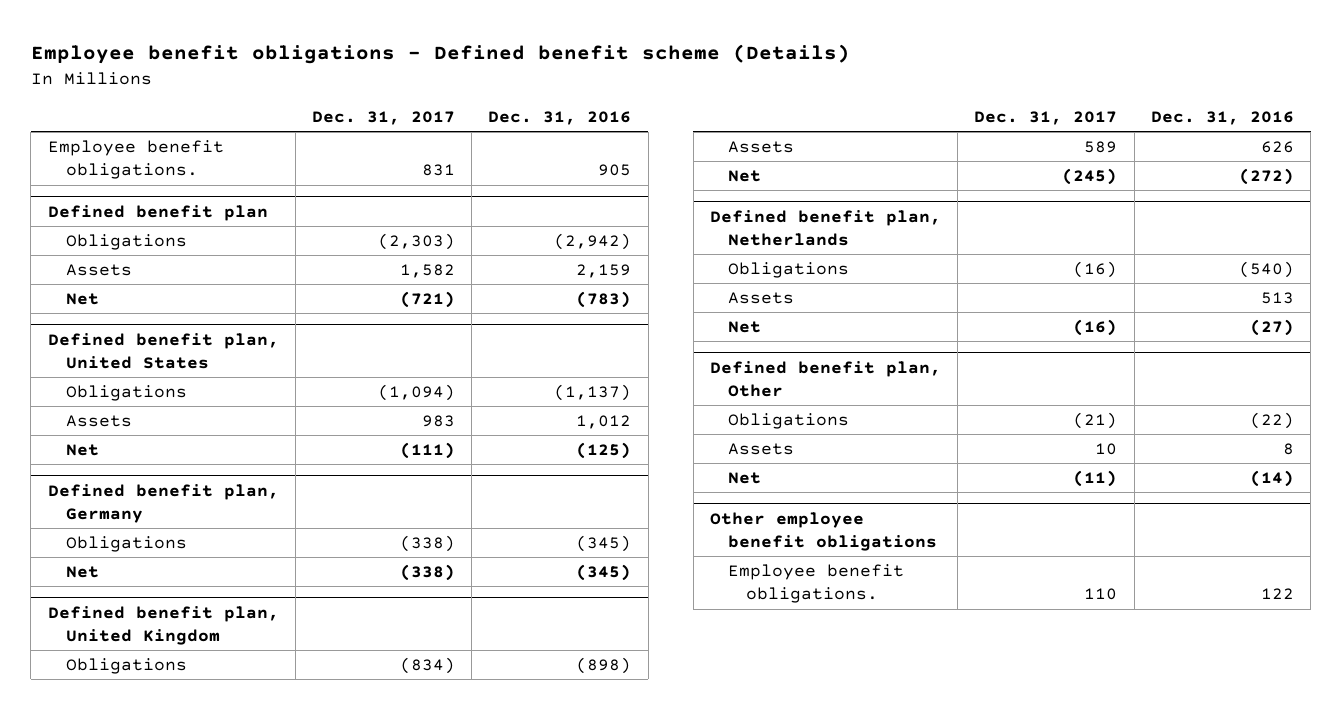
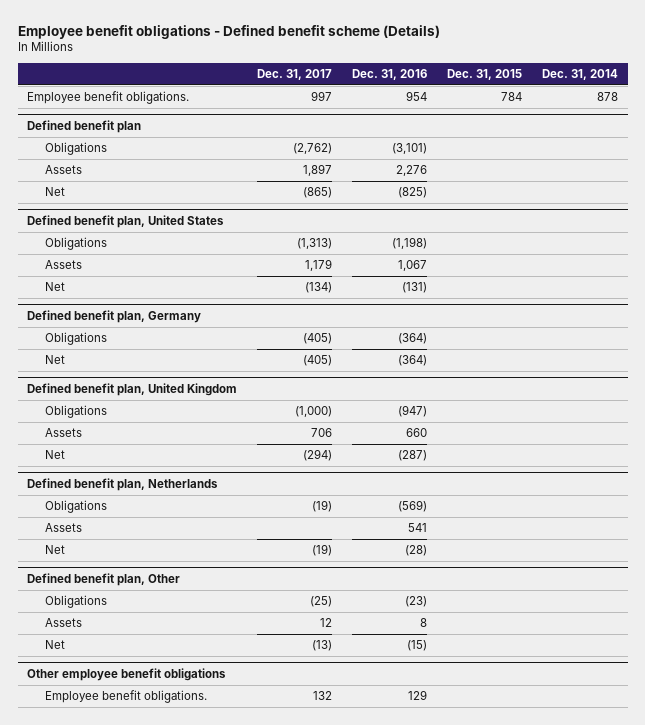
- | Dec. 31, 2017 | Dec. 31, 2016
+ | Dec. 31, 2017 | Dec. 31, 2016 | Dec. 31, 2015 | Dec. 31, 2014
- Employee benefit obligations. | 831 | 905
+ Employee benefit obligations. | 997 | 954 | 784 | 878
@ Defined benefit plan
- Obligations | (2,303) | (2,942)
- Assets | 1,582 | 2,159
- Net | (721) | (783)
+ Obligations | (2,762) | (3,101) | |
+ Assets | 1,897 | 2,276 | |
+ Net | (865) | (825) | |
@ Defined benefit plan, United States
- Obligations | (1,094) | (1,137)
- Assets | 983 | 1,012
- Net | (111) | (125)
+ Obligations | (1,313) | (1,198) | |
+ Assets | 1,179 | 1,067 | |
+ Net | (134) | (131) | |
@ Defined benefit plan, Germany
- Obligations | (338) | (345)
- Net | (338) | (345)
+ Obligations | (405) | (364) | |
+ Net | (405) | (364) | |
@ Defined benefit plan, United Kingdom
- Obligations | (834) | (898)
- Assets | 589 | 626
- Net | (245) | (272)
+ Obligations | (1,000) | (947) | |
+ Assets | 706 | 660 | |
+ Net | (294) | (287) | |
@ Defined benefit plan, Netherlands
- Obligations | (16) | (540)
- Assets | | 513
- Net | (16) | (27)
+ Obligations | (19) | (569) | |
+ Assets | | 541 | |
+ Net | (19) | (28) | |
@ Defined benefit plan, Other
- Obligations | (21) | (22)
- Assets | 10 | 8
- Net | (11) | (14)
+ Obligations | (25) | (23) | |
+ Assets | 12 | 8 | |
+ Net | (13) | (15) | |
@ Other employee benefit obligations
- Employee benefit obligations. | 110 | 122
+ Employee benefit obligations. | 132 | 129 | |

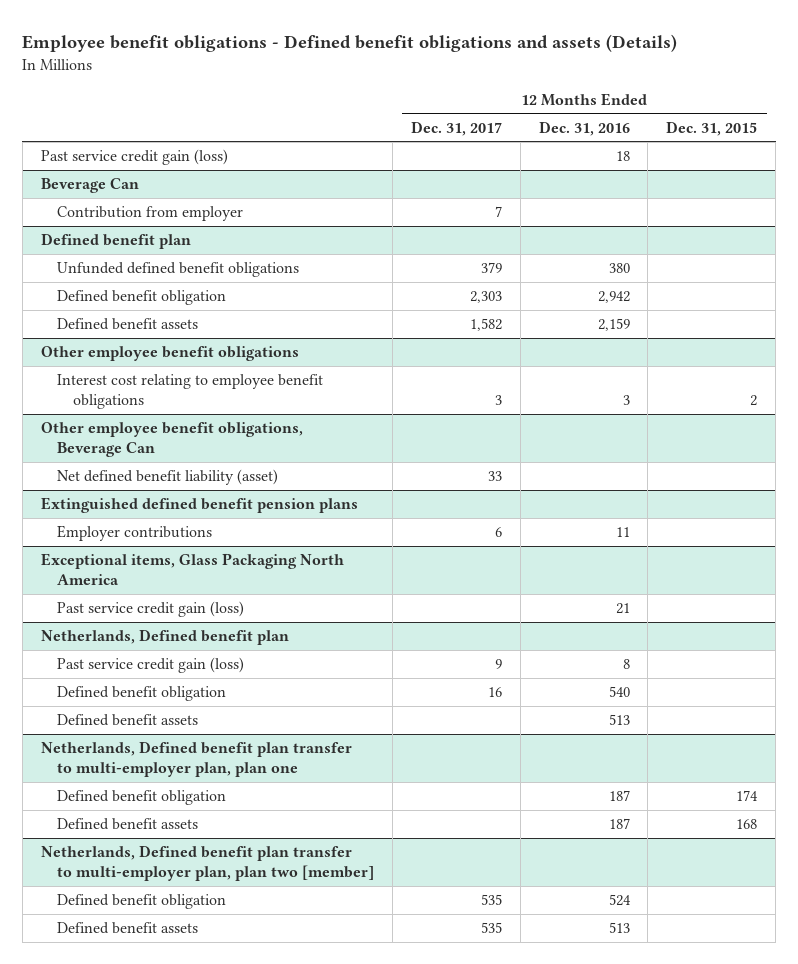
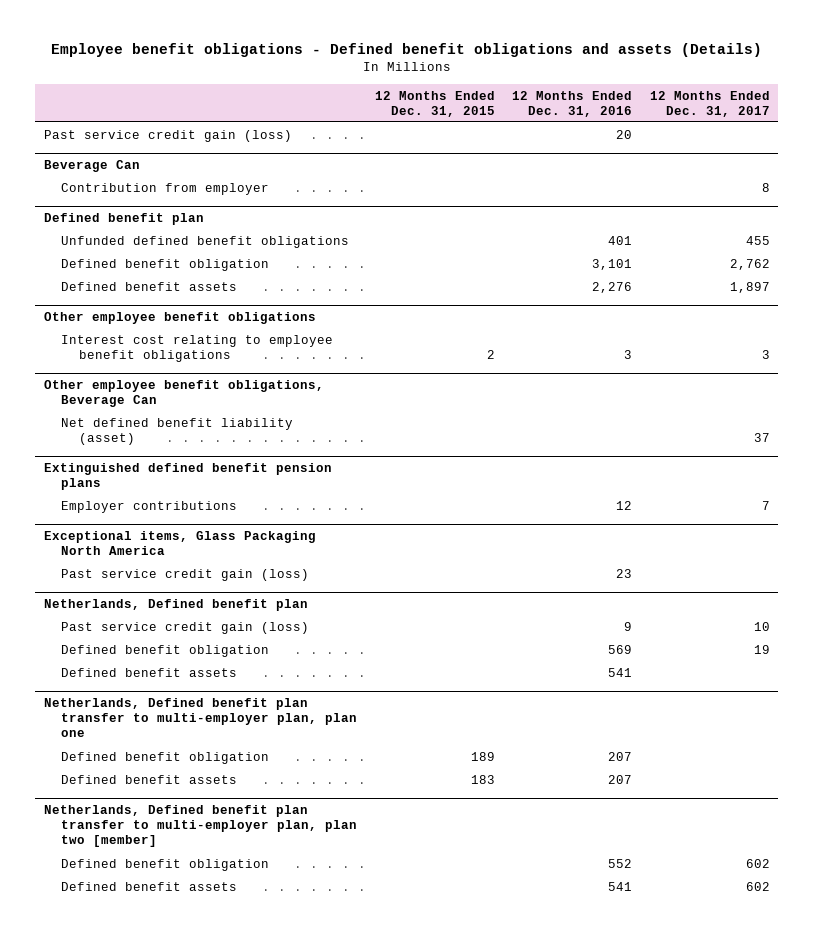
- | 12 Months Ended Dec. 31, 2017 | 12 Months Ended Dec. 31, 2016 | 12 Months Ended Dec. 31, 2015
+ | 12 Months Ended Dec. 31, 2015 | 12 Months Ended Dec. 31, 2016 | 12 Months Ended Dec. 31, 2017
- Past service credit gain (loss) | | 18 |
+ Past service credit gain (loss) | | 20 |
@ Beverage Can
- Contribution from employer | 7 | |
+ Contribution from employer | | | 8
@ Defined benefit plan
- Unfunded defined benefit obligations | 379 | 380 |
- Defined benefit obligation | 2,303 | 2,942 |
- Defined benefit assets | 1,582 | 2,159 |
+ Unfunded defined benefit obligations | | 401 | 455
+ Defined benefit obligation | | 3,101 | 2,762
+ Defined benefit assets | | 2,276 | 1,897
@ Other employee benefit obligations, Beverage Can
- Net defined benefit liability (asset) | 33 | |
+ Net defined benefit liability (asset) | | | 37
@ Extinguished defined benefit pension plans
- Employer contributions | 6 | 11 |
+ Employer contributions | | 12 | 7
@ Exceptional items, Glass Packaging North America
- Past service credit gain (loss) | | 21 |
+ Past service credit gain (loss) | | 23 |
@ Netherlands, Defined benefit plan
- Past service credit gain (loss) | 9 | 8 |
- Defined benefit obligation | 16 | 540 |
- Defined benefit assets | | 513 |
+ Past service credit gain (loss) | | 9 | 10
+ Defined benefit obligation | | 569 | 19
+ Defined benefit assets | | 541 |
@ Netherlands, Defined benefit plan transfer to multi-employer plan, plan one
- Defined benefit obligation | | 187 | 174
- Defined benefit assets | | 187 | 168
+ Defined benefit obligation | 189 | 207 |
+ Defined benefit assets | 183 | 207 |
@ Netherlands, Defined benefit plan transfer to multi-employer plan, plan two [member]
- Defined benefit obligation | 535 | 524 |
- Defined benefit assets | 535 | 513 |
+ Defined benefit obligation | | 552 | 602
+ Defined benefit assets | | 541 | 602

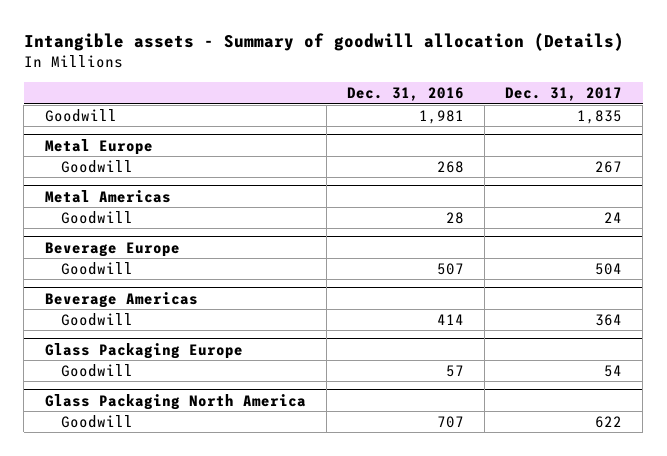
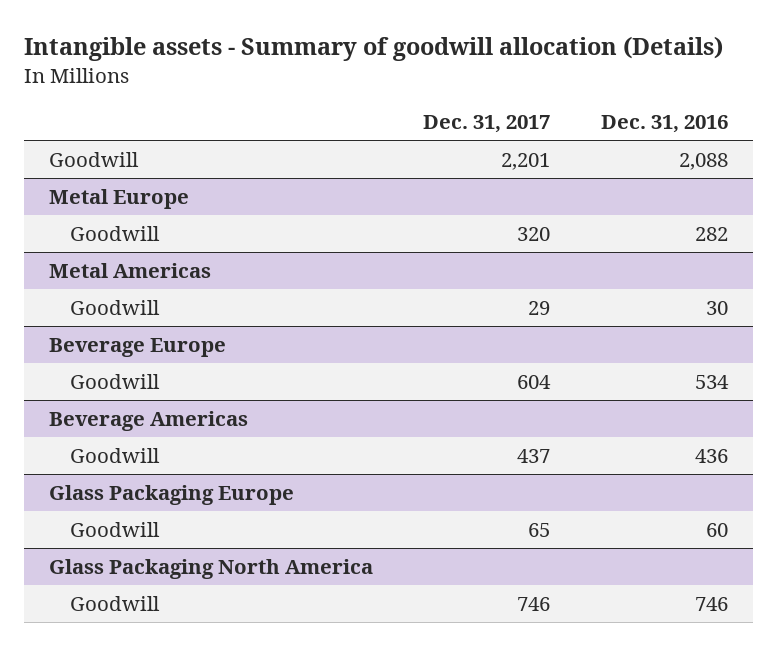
- | Dec. 31, 2016 | Dec. 31, 2017
+ | Dec. 31, 2017 | Dec. 31, 2016
- Goodwill | 1,981 | 1,835
+ Goodwill | 2,201 | 2,088
@ Metal Europe
- Goodwill | 268 | 267
+ Goodwill | 320 | 282
@ Metal Americas
- Goodwill | 28 | 24
+ Goodwill | 29 | 30
@ Beverage Europe
- Goodwill | 507 | 504
+ Goodwill | 604 | 534
@ Beverage Americas
- Goodwill | 414 | 364
+ Goodwill | 437 | 436
@ Glass Packaging Europe
- Goodwill | 57 | 54
+ Goodwill | 65 | 60
@ Glass Packaging North America
- Goodwill | 707 | 622
+ Goodwill | 746 | 746

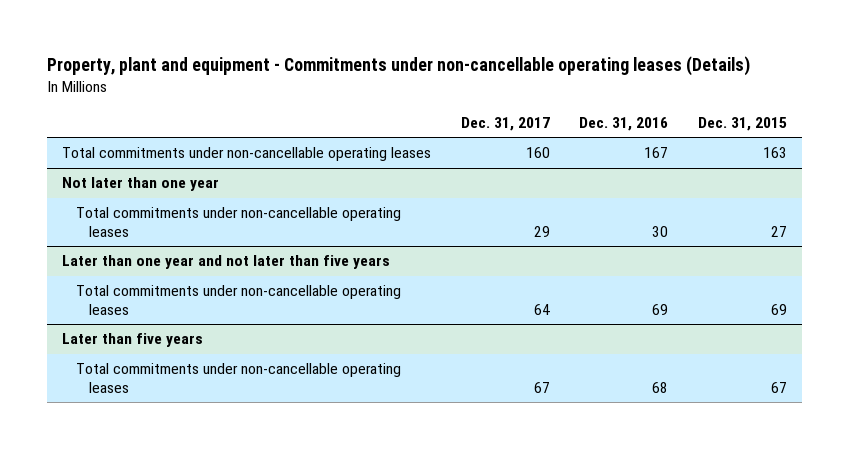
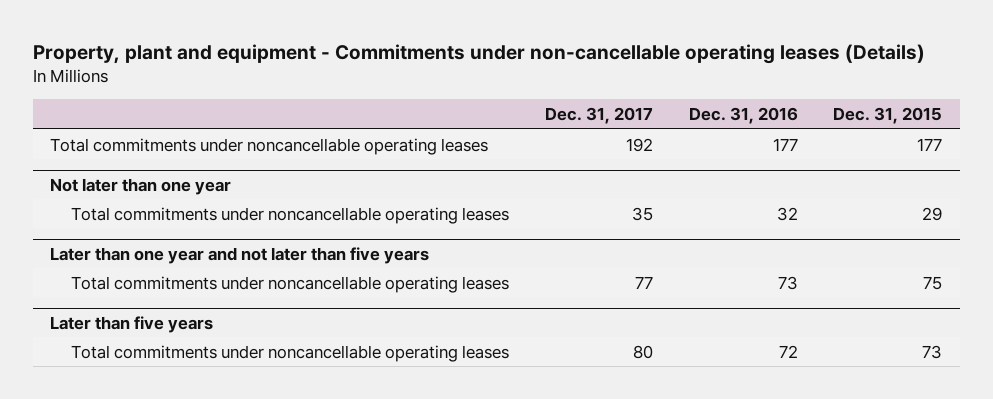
- Total commitments under non-cancellable operating leases | 160 | 167 | 163
+ Total commitments under noncancellable operating leases | 192 | 177 | 177
@ Not later than one year
- Total commitments under non-cancellable operating leases | 29 | 30 | 27
+ Total commitments under noncancellable operating leases | 35 | 32 | 29
@ Later than one year and not later than five years
- Total commitments under non-cancellable operating leases | 64 | 69 | 69
+ Total commitments under noncancellable operating leases | 77 | 73 | 75
@ Later than five years
- Total commitments under non-cancellable operating leases | 67 | 68 | 67
+ Total commitments under noncancellable operating leases | 80 | 72 | 73

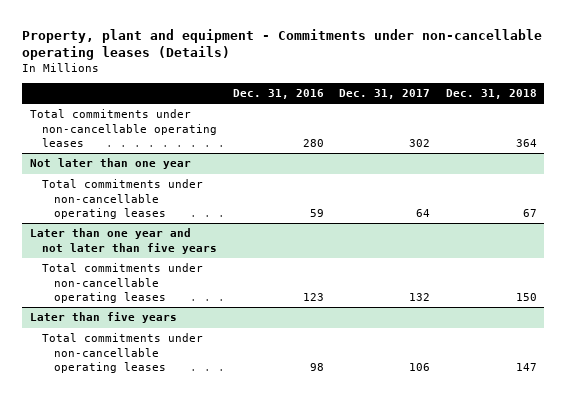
- | Dec. 31, 2017 | Dec. 31, 2016 | Dec. 31, 2015
+ | Dec. 31, 2016 | Dec. 31, 2017 | Dec. 31, 2018
- Total commitments under noncancellable operating leases | 192 | 177 | 177
+ Total commitments under non-cancellable operating leases | 280 | 302 | 364
@ Not later than one year
- Total commitments under noncancellable operating leases | 35 | 32 | 29
+ Total commitments under non-cancellable operating leases | 59 | 64 | 67
@ Later than one year and not later than five years
- Total commitments under noncancellable operating leases | 77 | 73 | 75
+ Total commitments under non-cancellable operating leases | 123 | 132 | 150
@ Later than five years
- Total commitments under noncancellable operating leases | 80 | 72 | 73
+ Total commitments under non-cancellable operating leases | 98 | 106 | 147

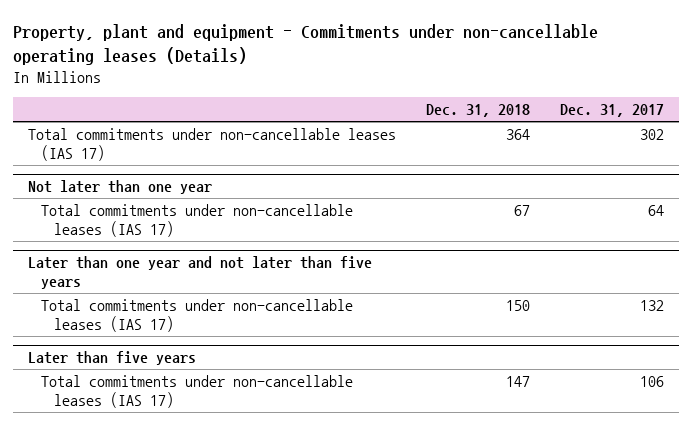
- | Dec. 31, 2016 | Dec. 31, 2017 | Dec. 31, 2018
+ | Dec. 31, 2018 | Dec. 31, 2017
- Total commitments under non-cancellable operating leases | 280 | 302 | 364
+ Total commitments under non-cancellable leases (IAS 17) | 364 | 302
@ Not later than one year
- Total commitments under non-cancellable operating leases | 59 | 64 | 67
+ Total commitments under non-cancellable leases (IAS 17) | 67 | 64
@ Later than one year and not later than five years
- Total commitments under non-cancellable operating leases | 123 | 132 | 150
+ Total commitments under non-cancellable leases (IAS 17) | 150 | 132
@ Later than five years
- Total commitments under non-cancellable operating leases | 98 | 106 | 147
+ Total commitments under non-cancellable leases (IAS 17) | 147 | 106

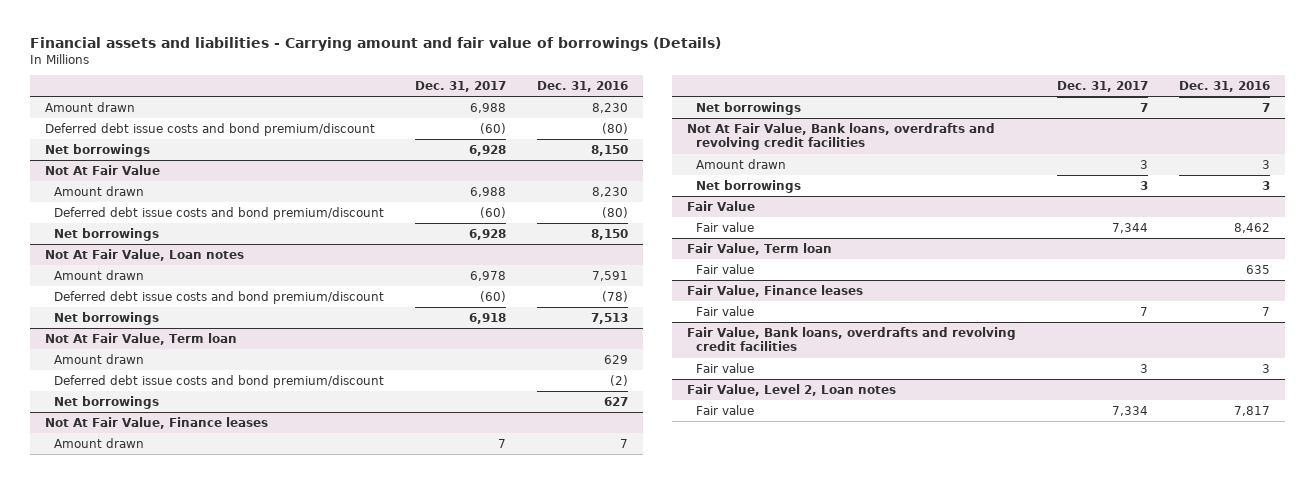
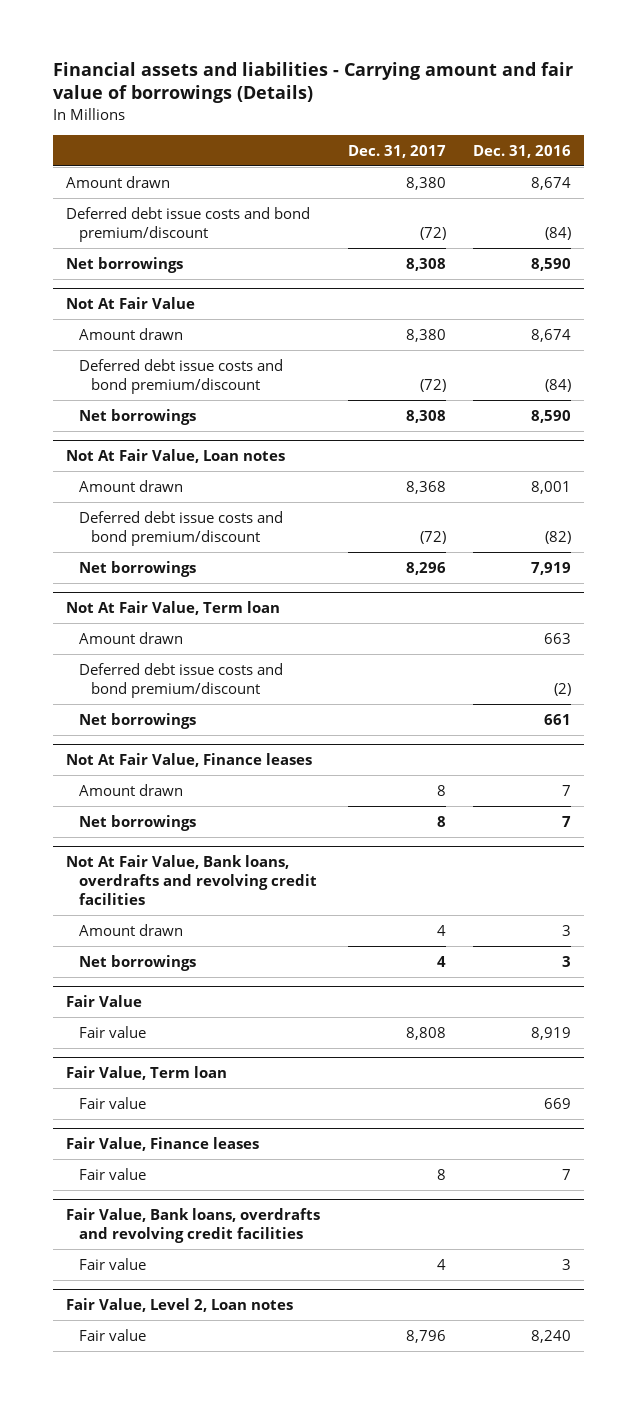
- Amount drawn | 6,988 | 8,230
- Deferred debt issue costs and bond premium/discount | (60) | (80)
- Net borrowings | 6,928 | 8,150
+ Amount drawn | 8,380 | 8,674
+ Deferred debt issue costs and bond premium/discount | (72) | (84)
+ Net borrowings | 8,308 | 8,590
@ Not At Fair Value
- Amount drawn | 6,988 | 8,230
- Deferred debt issue costs and bond premium/discount | (60) | (80)
- Net borrowings | 6,928 | 8,150
+ Amount drawn | 8,380 | 8,674
+ Deferred debt issue costs and bond premium/discount | (72) | (84)
+ Net borrowings | 8,308 | 8,590
@ Not At Fair Value, Loan notes
- Amount drawn | 6,978 | 7,591
- Deferred debt issue costs and bond premium/discount | (60) | (78)
- Net borrowings | 6,918 | 7,513
+ Amount drawn | 8,368 | 8,001
+ Deferred debt issue costs and bond premium/discount | (72) | (82)
+ Net borrowings | 8,296 | 7,919
@ Not At Fair Value, Term loan
- Amount drawn | | 629
+ Amount drawn | | 663
- Net borrowings | | 627
+ Net borrowings | | 661
@ Not At Fair Value, Finance leases
- Amount drawn | 7 | 7
- Net borrowings | 7 | 7
+ Amount drawn | 8 | 7
+ Net borrowings | 8 | 7
@ Not At Fair Value, Bank loans, overdrafts and revolving credit facilities
- Amount drawn | 3 | 3
- Net borrowings | 3 | 3
+ Amount drawn | 4 | 3
+ Net borrowings | 4 | 3
@ Fair Value
- Fair value | 7,344 | 8,462
+ Fair value | 8,808 | 8,919
@ Fair Value, Term loan
- Fair value | | 635
+ Fair value | | 669
@ Fair Value, Finance leases
- Fair value | 7 | 7
+ Fair value | 8 | 7
@ Fair Value, Bank loans, overdrafts and revolving credit facilities
- Fair value | 3 | 3
+ Fair value | 4 | 3
@ Fair Value, Level 2, Loan notes
- Fair value | 7,334 | 7,817
+ Fair value | 8,796 | 8,240

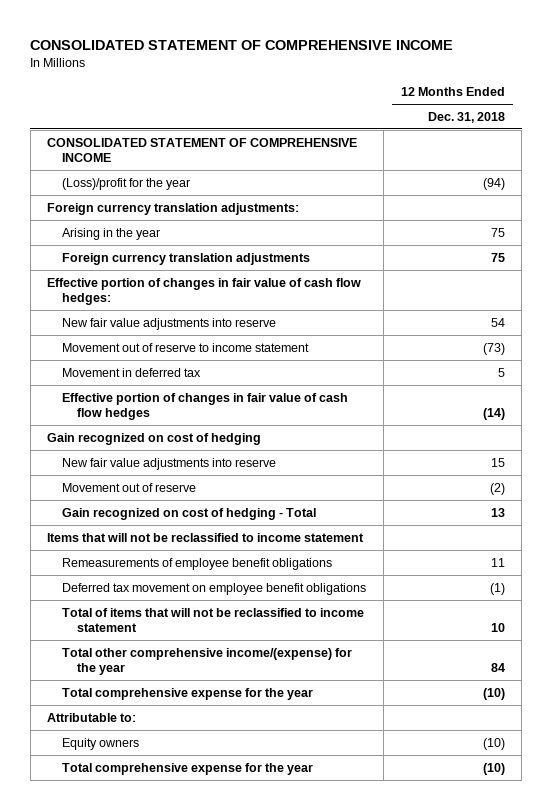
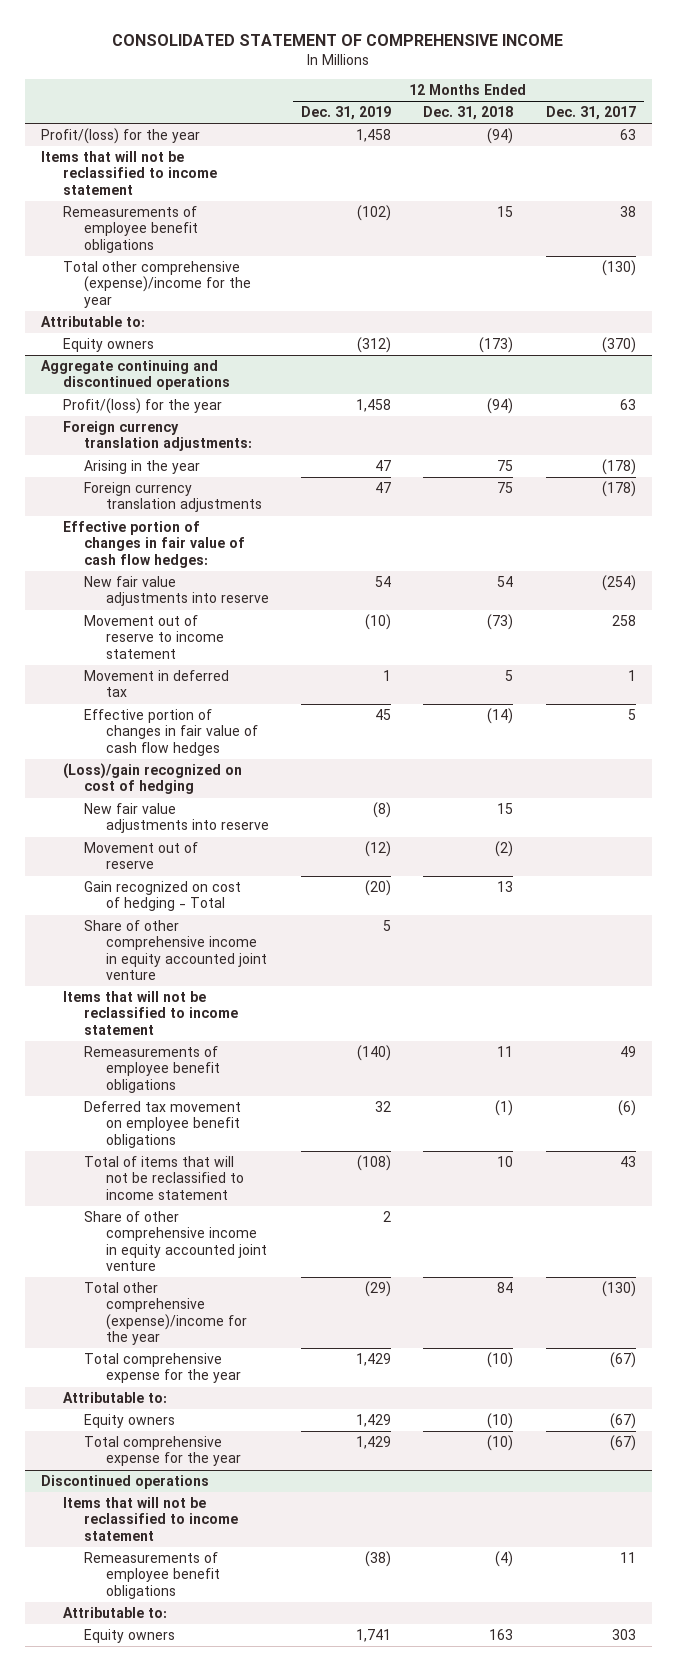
- | 12 Months Ended Dec. 31, 2018
+ | 12 Months Ended Dec. 31, 2019 | 12 Months Ended Dec. 31, 2018 | 12 Months Ended Dec. 31, 2017
- CONSOLIDATED STATEMENT OF COMPREHENSIVE INCOME
- (Loss)/profit for the year | (94)
+ Profit/(loss) for the year | 1,458 | (94) | 63
+ Items that will not be reclassified to income statement
+ Remeasurements of employee benefit obligations | (102) | 15 | 38
+ Total other comprehensive (expense)/income for the year | | | (130)
+ Attributable to:
+ Equity owners | (312) | (173) | (370)
+ Aggregate continuing and discontinued operations
+ Profit/(loss) for the year | 1,458 | (94) | 63
- Gain recognized on cost of hedging
+ (Loss)/gain recognized on cost of hedging
+ Share of other comprehensive income in equity accounted joint venture | 5 | |
- Total other comprehensive income/(expense) for the year | 84
+ Share of other comprehensive income in equity accounted joint venture | 2 | |
+ Total other comprehensive (expense)/income for the year | (29) | 84 | (130)
+ Discontinued operations
+ Items that will not be reclassified to income statement
+ Remeasurements of employee benefit obligations | (38) | (4) | 11
+ Attributable to:
+ Equity owners | 1,741 | 163 | 303

